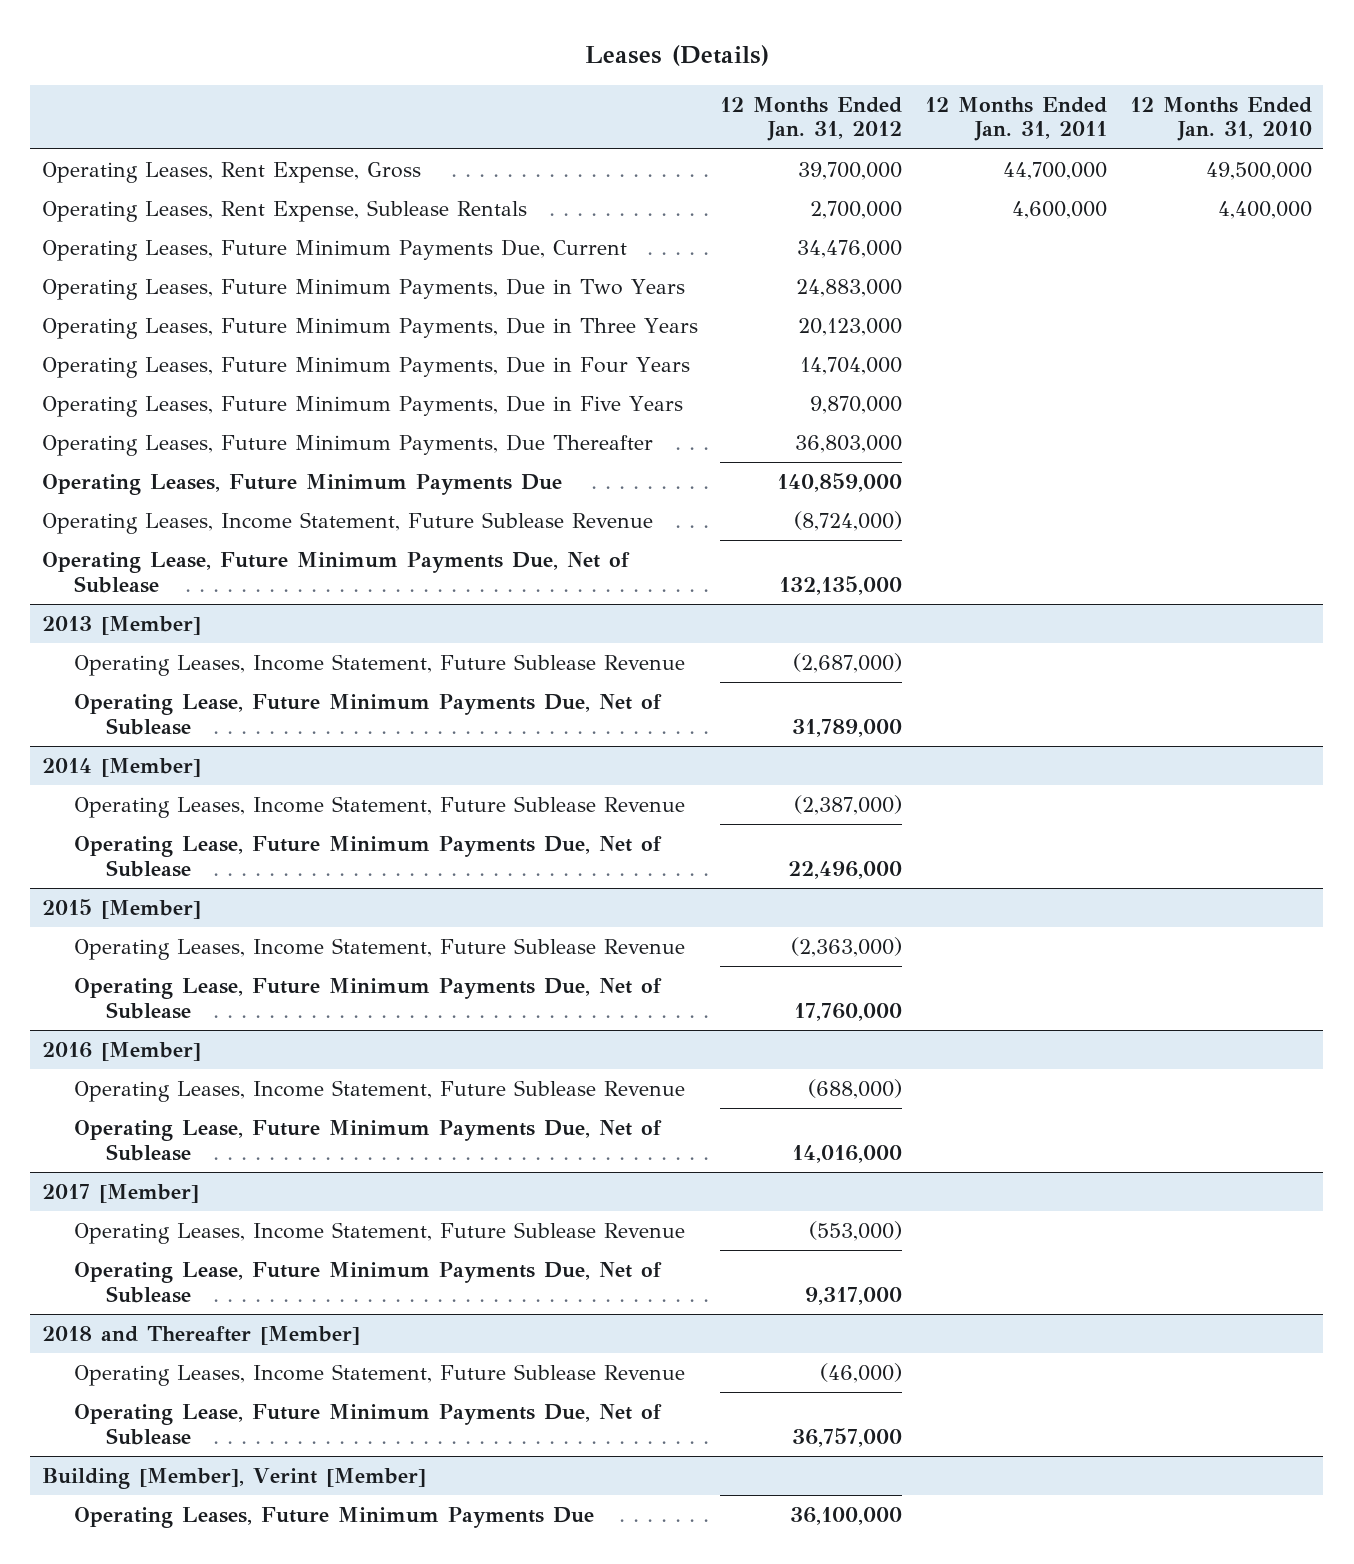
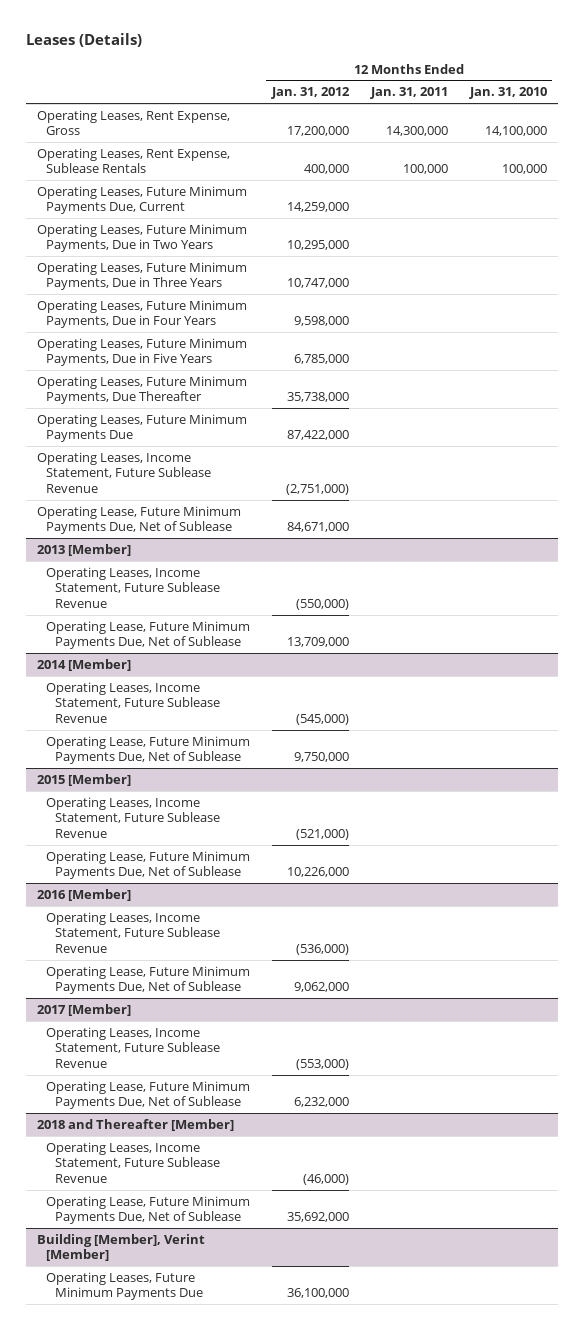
- Operating Leases, Rent Expense, Gross | 39,700,000 | 44,700,000 | 49,500,000
- Operating Leases, Rent Expense, Sublease Rentals | 2,700,000 | 4,600,000 | 4,400,000
- Operating Leases, Future Minimum Payments Due, Current | 34,476,000 | |
- Operating Leases, Future Minimum Payments, Due in Two Years | 24,883,000 | |
- Operating Leases, Future Minimum Payments, Due in Three Years | 20,123,000 | |
- Operating Leases, Future Minimum Payments, Due in Four Years | 14,704,000 | |
- Operating Leases, Future Minimum Payments, Due in Five Years | 9,870,000 | |
- Operating Leases, Future Minimum Payments, Due Thereafter | 36,803,000 | |
- Operating Leases, Future Minimum Payments Due | 140,859,000 | |
- Operating Leases, Income Statement, Future Sublease Revenue | (8,724,000) | |
- Operating Lease, Future Minimum Payments Due, Net of Sublease | 132,135,000 | |
+ Operating Leases, Rent Expense, Gross | 17,200,000 | 14,300,000 | 14,100,000
+ Operating Leases, Rent Expense, Sublease Rentals | 400,000 | 100,000 | 100,000
+ Operating Leases, Future Minimum Payments Due, Current | 14,259,000 | |
+ Operating Leases, Future Minimum Payments, Due in Two Years | 10,295,000 | |
+ Operating Leases, Future Minimum Payments, Due in Three Years | 10,747,000 | |
+ Operating Leases, Future Minimum Payments, Due in Four Years | 9,598,000 | |
+ Operating Leases, Future Minimum Payments, Due in Five Years | 6,785,000 | |
+ Operating Leases, Future Minimum Payments, Due Thereafter | 35,738,000 | |
+ Operating Leases, Future Minimum Payments Due | 87,422,000 | |
+ Operating Leases, Income Statement, Future Sublease Revenue | (2,751,000) | |
+ Operating Lease, Future Minimum Payments Due, Net of Sublease | 84,671,000 | |
@ 2013 [Member]
- Operating Leases, Income Statement, Future Sublease Revenue | (2,687,000) | |
- Operating Lease, Future Minimum Payments Due, Net of Sublease | 31,789,000 | |
+ Operating Leases, Income Statement, Future Sublease Revenue | (550,000) | |
+ Operating Lease, Future Minimum Payments Due, Net of Sublease | 13,709,000 | |
@ 2014 [Member]
- Operating Leases, Income Statement, Future Sublease Revenue | (2,387,000) | |
- Operating Lease, Future Minimum Payments Due, Net of Sublease | 22,496,000 | |
+ Operating Leases, Income Statement, Future Sublease Revenue | (545,000) | |
+ Operating Lease, Future Minimum Payments Due, Net of Sublease | 9,750,000 | |
@ 2015 [Member]
- Operating Leases, Income Statement, Future Sublease Revenue | (2,363,000) | |
- Operating Lease, Future Minimum Payments Due, Net of Sublease | 17,760,000 | |
+ Operating Leases, Income Statement, Future Sublease Revenue | (521,000) | |
+ Operating Lease, Future Minimum Payments Due, Net of Sublease | 10,226,000 | |
@ 2016 [Member]
- Operating Leases, Income Statement, Future Sublease Revenue | (688,000) | |
- Operating Lease, Future Minimum Payments Due, Net of Sublease | 14,016,000 | |
+ Operating Leases, Income Statement, Future Sublease Revenue | (536,000) | |
+ Operating Lease, Future Minimum Payments Due, Net of Sublease | 9,062,000 | |
@ 2017 [Member]
- Operating Lease, Future Minimum Payments Due, Net of Sublease | 9,317,000 | |
+ Operating Lease, Future Minimum Payments Due, Net of Sublease | 6,232,000 | |
@ 2018 and Thereafter [Member]
- Operating Lease, Future Minimum Payments Due, Net of Sublease | 36,757,000 | |
+ Operating Lease, Future Minimum Payments Due, Net of Sublease | 35,692,000 | |

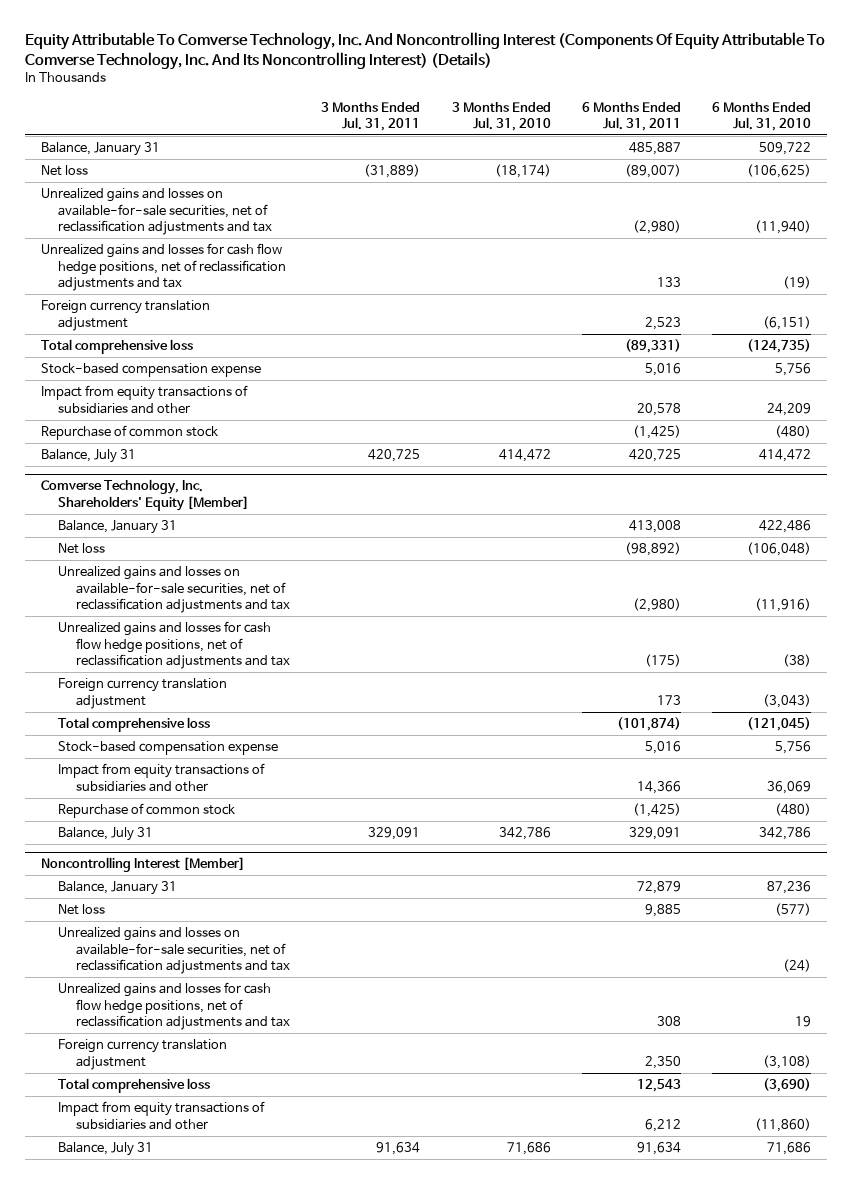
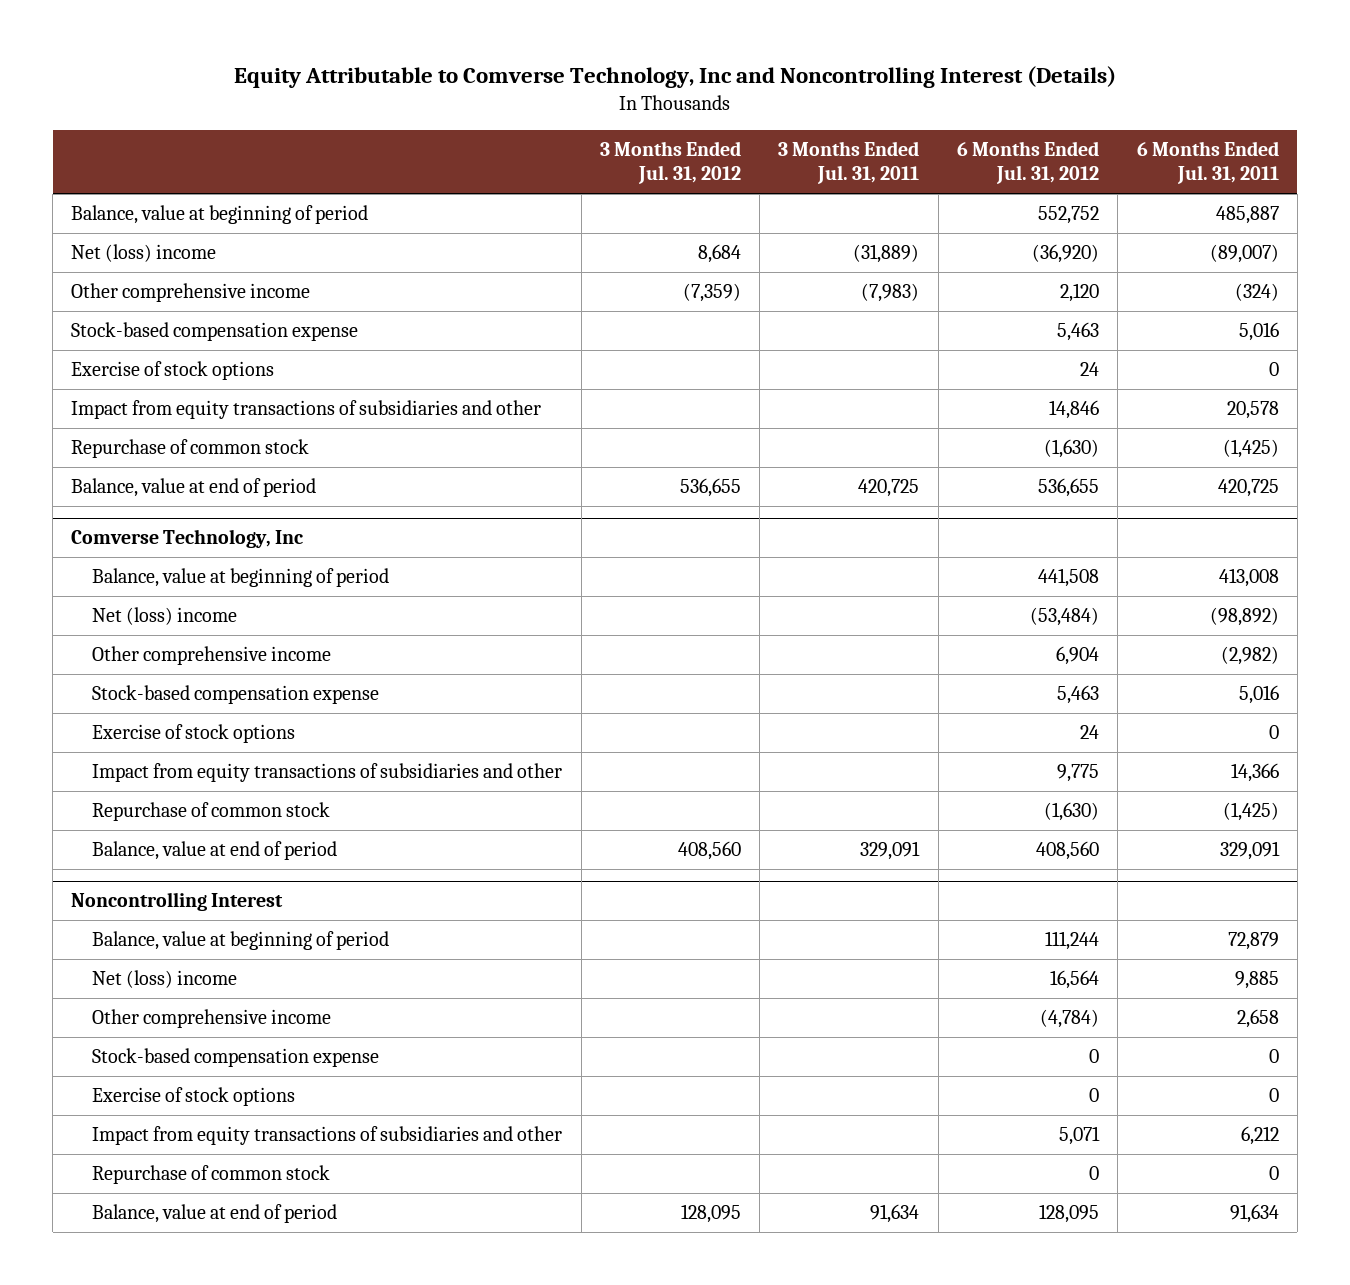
- Equity Attributable To Comverse Technology, Inc. And Noncontrolling Interest (Components Of Equity Attributable To Comverse Technology, Inc. And Its Noncontrolling Interest) (Details)
+ Equity Attributable to Comverse Technology, Inc and Noncontrolling Interest (Details)
- | 3 Months Ended Jul. 31, 2011 | 3 Months Ended Jul. 31, 2010 | 6 Months Ended Jul. 31, 2011 | 6 Months Ended Jul. 31, 2010
+ | 3 Months Ended Jul. 31, 2012 | 3 Months Ended Jul. 31, 2011 | 6 Months Ended Jul. 31, 2012 | 6 Months Ended Jul. 31, 2011
- Balance, January 31 | | | 485,887 | 509,722
- Net loss | (31,889) | (18,174) | (89,007) | (106,625)
- Unrealized gains and losses on available-for-sale securities, net of reclassification adjustments and tax | | | (2,980) | (11,940)
- Unrealized gains and losses for cash flow hedge positions, net of reclassification adjustments and tax | | | 133 | (19)
- Foreign currency translation adjustment | | | 2,523 | (6,151)
- Total comprehensive loss | | | (89,331) | (124,735)
+ Balance, value at beginning of period | | | 552,752 | 485,887
+ Net (loss) income | 8,684 | (31,889) | (36,920) | (89,007)
+ Other comprehensive income | (7,359) | (7,983) | 2,120 | (324)
+ Exercise of stock options | | | 24 | 0
- Balance, July 31 | 420,725 | 414,472 | 420,725 | 414,472
- Comverse Technology, Inc. Shareholders' Equity [Member]
- Balance, January 31 | | | 413,008 | 422,486
- Net loss | | | (98,892) | (106,048)
- Unrealized gains and losses on available-for-sale securities, net of reclassification adjustments and tax | | | (2,980) | (11,916)
- Unrealized gains and losses for cash flow hedge positions, net of reclassification adjustments and tax | | | (175) | (38)
- Foreign currency translation adjustment | | | 173 | (3,043)
- Total comprehensive loss | | | (101,874) | (121,045)
+ Balance, value at end of period | 536,655 | 420,725 | 536,655 | 420,725
+ Comverse Technology, Inc
+ Balance, value at beginning of period | | | 441,508 | 413,008
+ Net (loss) income | | | (53,484) | (98,892)
+ Other comprehensive income | | | 6,904 | (2,982)
+ Exercise of stock options | | | 24 | 0
- Balance, July 31 | 329,091 | 342,786 | 329,091 | 342,786
- Noncontrolling Interest [Member]
- Balance, January 31 | | | 72,879 | 87,236
- Net loss | | | 9,885 | (577)
- Unrealized gains and losses on available-for-sale securities, net of reclassification adjustments and tax | | | | (24)
- Unrealized gains and losses for cash flow hedge positions, net of reclassification adjustments and tax | | | 308 | 19
- Foreign currency translation adjustment | | | 2,350 | (3,108)
- Total comprehensive loss | | | 12,543 | (3,690)
+ Balance, value at end of period | 408,560 | 329,091 | 408,560 | 329,091
+ Noncontrolling Interest
+ Balance, value at beginning of period | | | 111,244 | 72,879
+ Net (loss) income | | | 16,564 | 9,885
+ Other comprehensive income | | | (4,784) | 2,658
+ Stock-based compensation expense | | | 0 | 0
+ Exercise of stock options | | | 0 | 0
- Balance, July 31 | 91,634 | 71,686 | 91,634 | 71,686
+ Repurchase of common stock | | | 0 | 0
+ Balance, value at end of period | 128,095 | 91,634 | 128,095 | 91,634

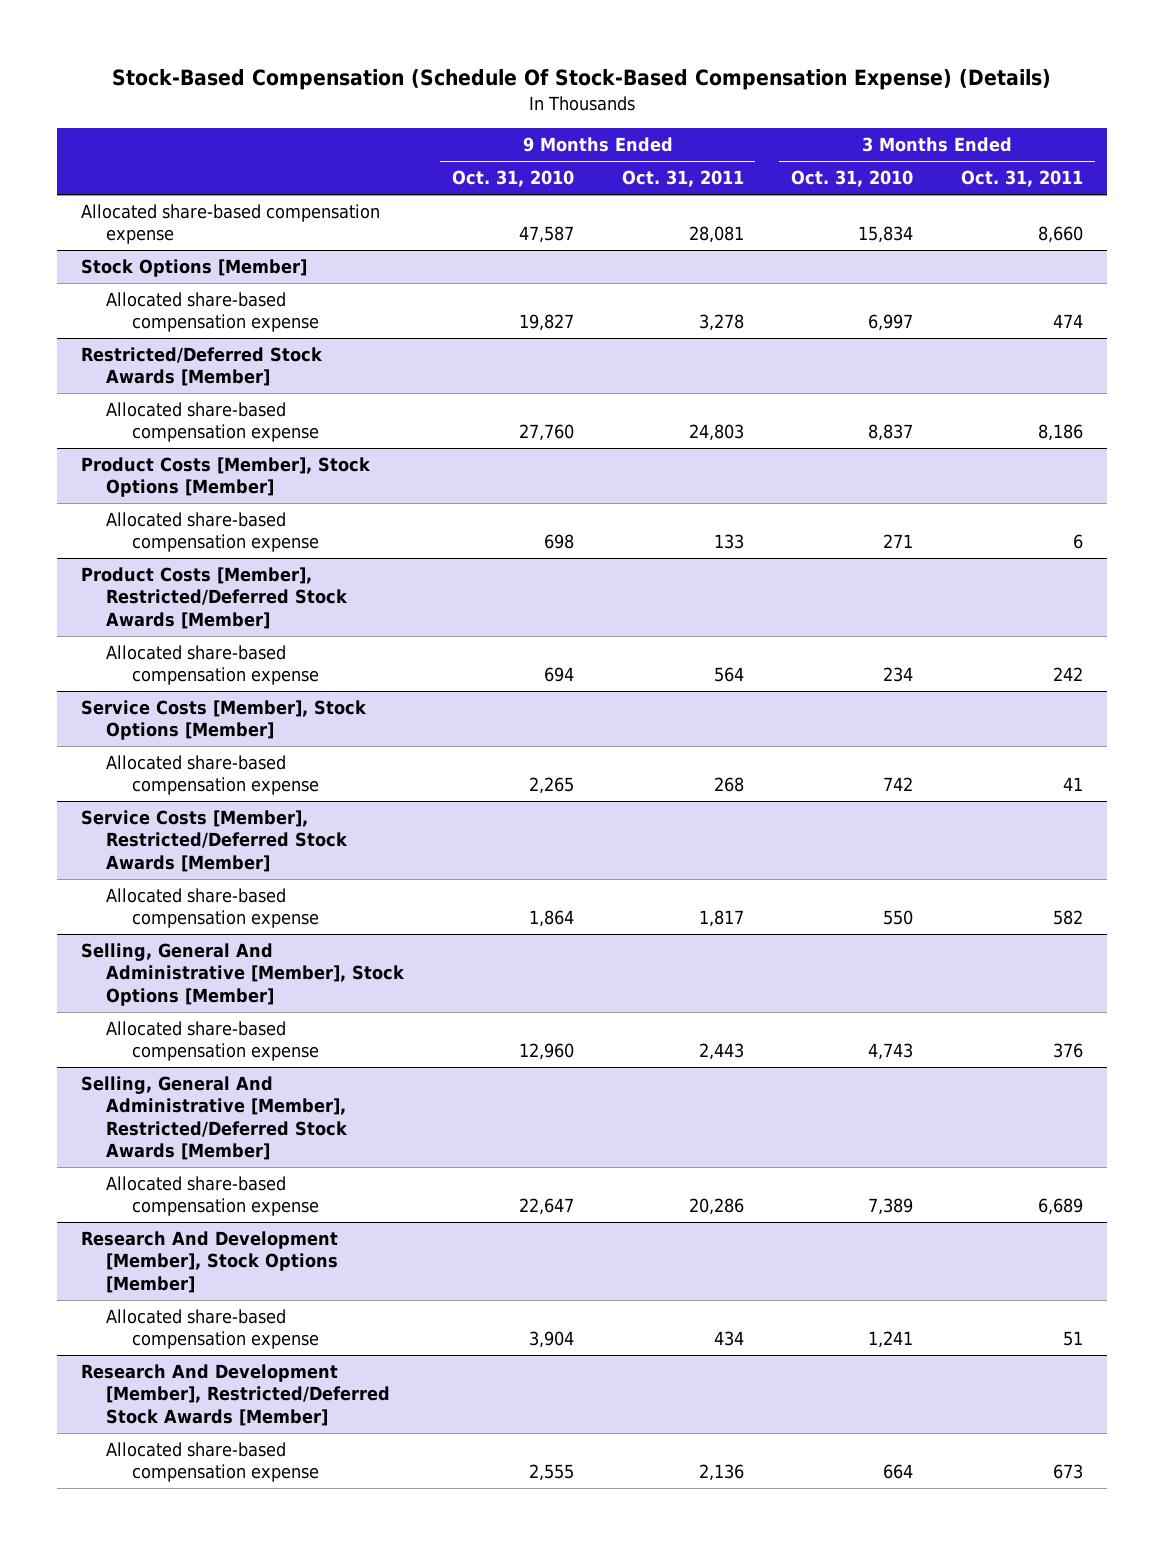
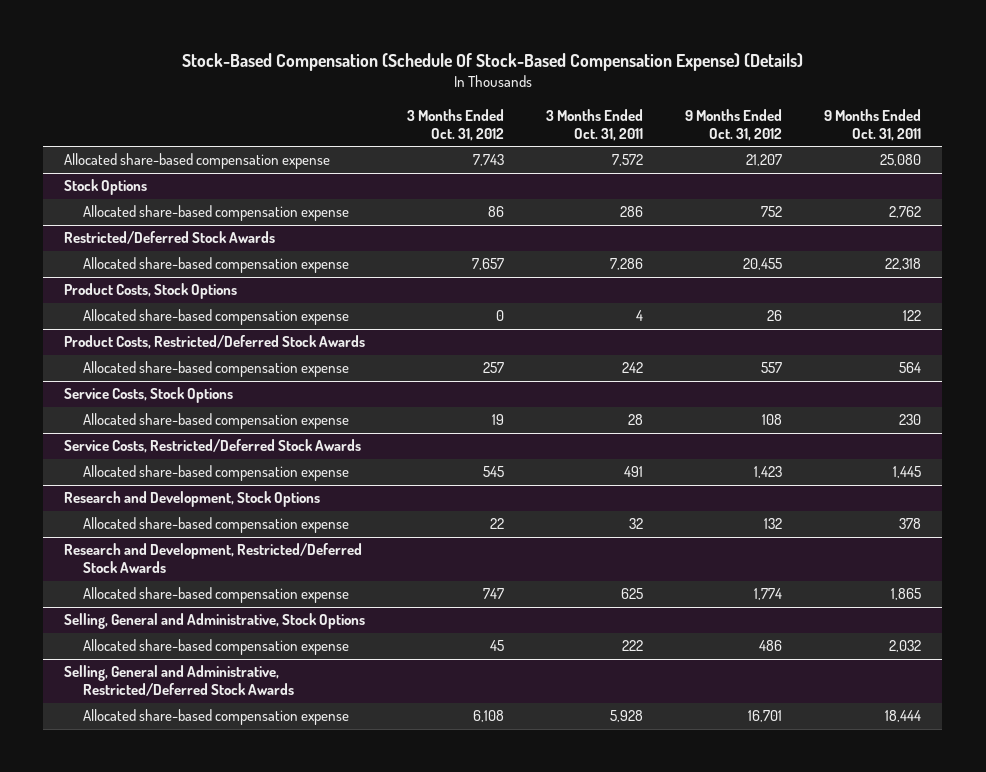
- | 9 Months Ended Oct. 31, 2010 | 9 Months Ended Oct. 31, 2011 | 3 Months Ended Oct. 31, 2010 | 3 Months Ended Oct. 31, 2011
+ | 3 Months Ended Oct. 31, 2012 | 3 Months Ended Oct. 31, 2011 | 9 Months Ended Oct. 31, 2012 | 9 Months Ended Oct. 31, 2011
- Allocated share-based compensation expense | 47,587 | 28,081 | 15,834 | 8,660
- Stock Options [Member]
- Allocated share-based compensation expense | 19,827 | 3,278 | 6,997 | 474
- Restricted/Deferred Stock Awards [Member]
- Allocated share-based compensation expense | 27,760 | 24,803 | 8,837 | 8,186
- Product Costs [Member], Stock Options [Member]
- Allocated share-based compensation expense | 698 | 133 | 271 | 6
- Product Costs [Member], Restricted/Deferred Stock Awards [Member]
+ Allocated share-based compensation expense | 7,743 | 7,572 | 21,207 | 25,080
+ Stock Options
+ Allocated share-based compensation expense | 86 | 286 | 752 | 2,762
+ Restricted/Deferred Stock Awards
+ Allocated share-based compensation expense | 7,657 | 7,286 | 20,455 | 22,318
+ Product Costs, Stock Options
+ Allocated share-based compensation expense | 0 | 4 | 26 | 122
+ Product Costs, Restricted/Deferred Stock Awards
- Service Costs [Member], Stock Options [Member]
- Allocated share-based compensation expense | 2,265 | 268 | 742 | 41
- Service Costs [Member], Restricted/Deferred Stock Awards [Member]
- Allocated share-based compensation expense | 1,864 | 1,817 | 550 | 582
- Selling, General And Administrative [Member], Stock Options [Member]
- Allocated share-based compensation expense | 12,960 | 2,443 | 4,743 | 376
- Selling, General And Administrative [Member], Restricted/Deferred Stock Awards [Member]
- Allocated share-based compensation expense | 22,647 | 20,286 | 7,389 | 6,689
- Research And Development [Member], Stock Options [Member]
- Allocated share-based compensation expense | 3,904 | 434 | 1,241 | 51
- Research And Development [Member], Restricted/Deferred Stock Awards [Member]
- Allocated share-based compensation expense | 2,555 | 2,136 | 664 | 673
+ Service Costs, Stock Options
+ Allocated share-based compensation expense | 19 | 28 | 108 | 230
+ Service Costs, Restricted/Deferred Stock Awards
+ Allocated share-based compensation expense | 545 | 491 | 1,423 | 1,445
+ Research and Development, Stock Options
+ Allocated share-based compensation expense | 22 | 32 | 132 | 378
+ Research and Development, Restricted/Deferred Stock Awards
+ Allocated share-based compensation expense | 747 | 625 | 1,774 | 1,865
+ Selling, General and Administrative, Stock Options
+ Allocated share-based compensation expense | 45 | 222 | 486 | 2,032
+ Selling, General and Administrative, Restricted/Deferred Stock Awards
+ Allocated share-based compensation expense | 6,108 | 5,928 | 16,701 | 18,444

